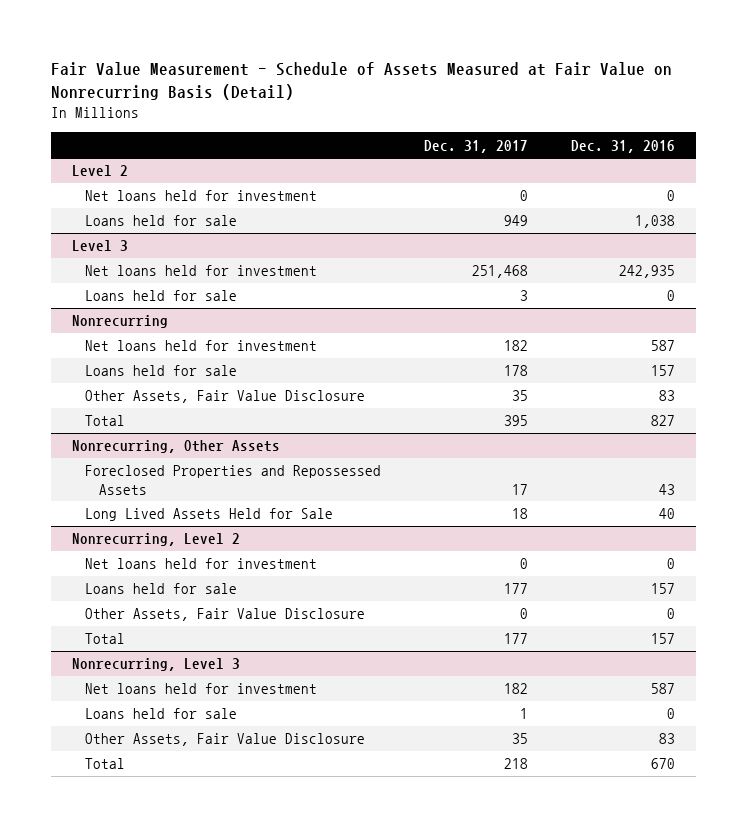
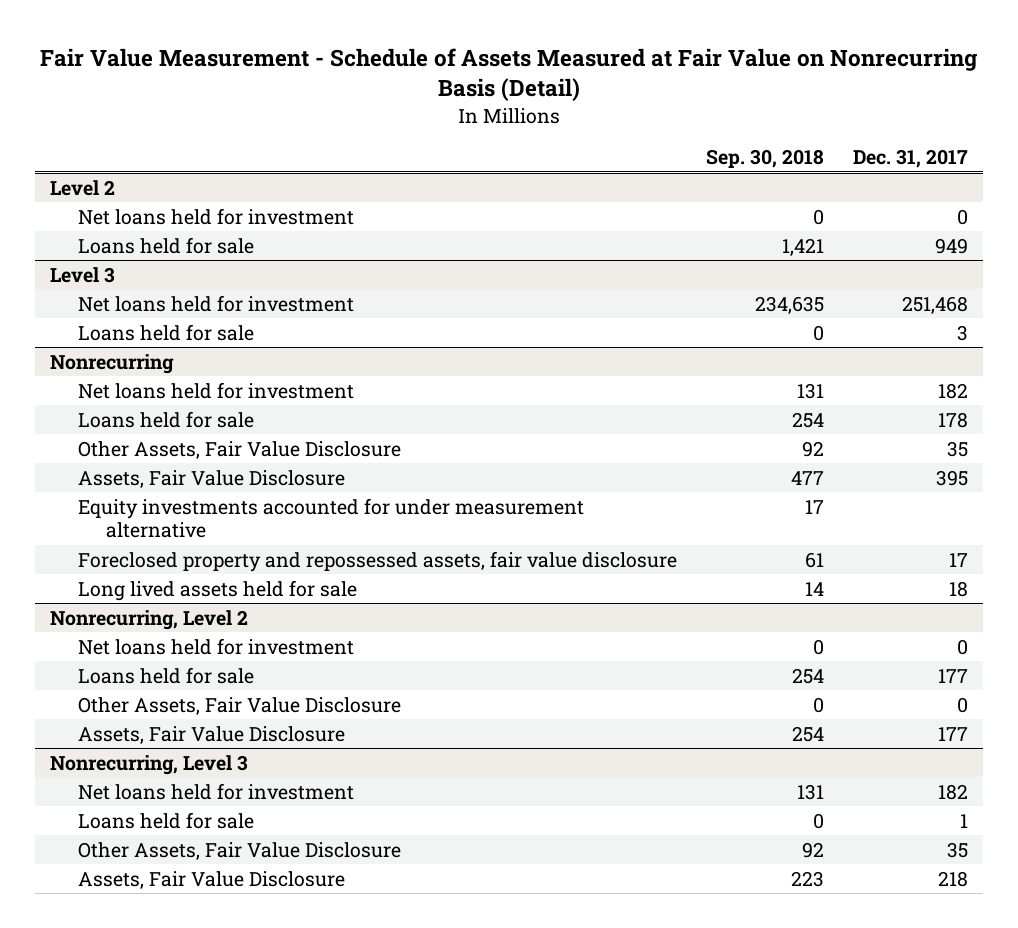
- | Dec. 31, 2017 | Dec. 31, 2016
+ | Sep. 30, 2018 | Dec. 31, 2017
@ Nonrecurring
- Total | 395 | 827
- Nonrecurring, Other Assets
- Foreclosed Properties and Repossessed Assets | 17 | 43
- Long Lived Assets Held for Sale | 18 | 40
@ Nonrecurring
+ Assets, Fair Value Disclosure | 477 | 395
+ Equity investments accounted for under measurement alternative | 17 |
+ Foreclosed property and repossessed assets, fair value disclosure | 61 | 17
+ Long lived assets held for sale | 14 | 18
@ Nonrecurring, Level 2
- Total | 177 | 157
+ Assets, Fair Value Disclosure | 254 | 177
@ Nonrecurring, Level 3
- Total | 218 | 670
+ Assets, Fair Value Disclosure | 223 | 218

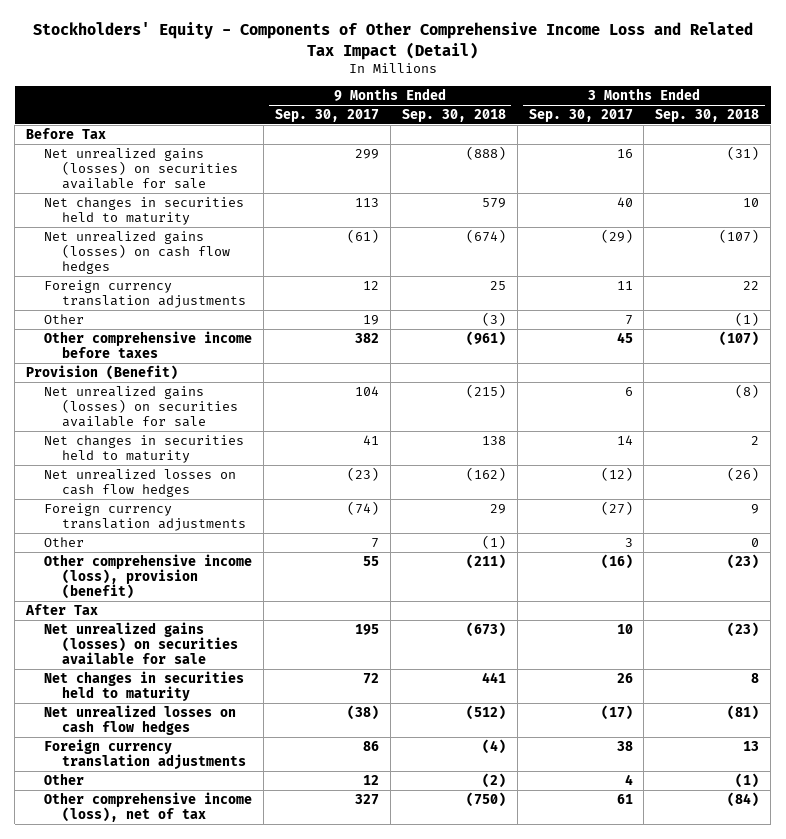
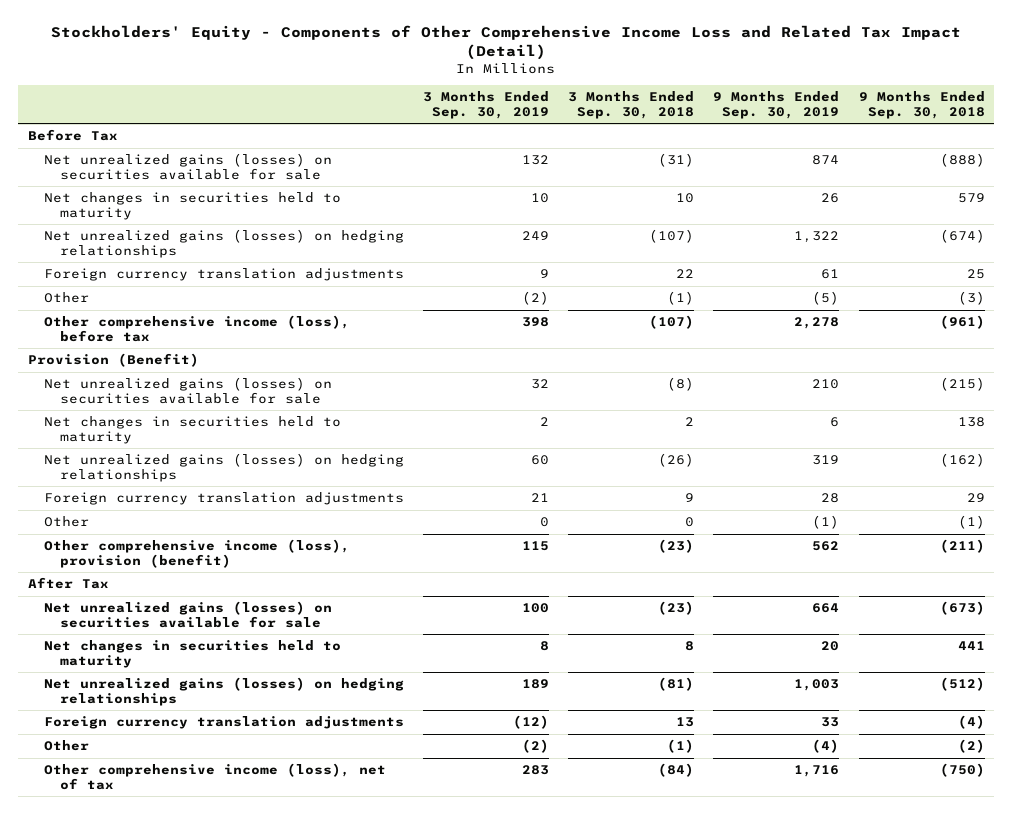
- | 9 Months Ended Sep. 30, 2017 | 9 Months Ended Sep. 30, 2018 | 3 Months Ended Sep. 30, 2017 | 3 Months Ended Sep. 30, 2018
+ | 3 Months Ended Sep. 30, 2019 | 3 Months Ended Sep. 30, 2018 | 9 Months Ended Sep. 30, 2019 | 9 Months Ended Sep. 30, 2018
- Net unrealized gains (losses) on cash flow hedges | (61) | (674) | (29) | (107)
+ Net unrealized gains (losses) on hedging relationships | 249 | (107) | 1,322 | (674)
- Other comprehensive income before taxes | 382 | (961) | 45 | (107)
+ Other comprehensive income (loss), before tax | 398 | (107) | 2,278 | (961)
- Net unrealized losses on cash flow hedges | (23) | (162) | (12) | (26)
+ Net unrealized gains (losses) on hedging relationships | 60 | (26) | 319 | (162)
- Net unrealized losses on cash flow hedges | (38) | (512) | (17) | (81)
+ Net unrealized gains (losses) on hedging relationships | 189 | (81) | 1,003 | (512)

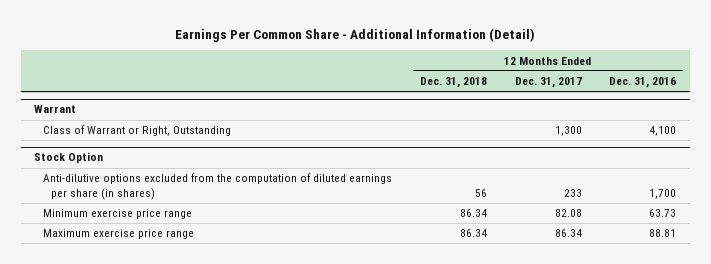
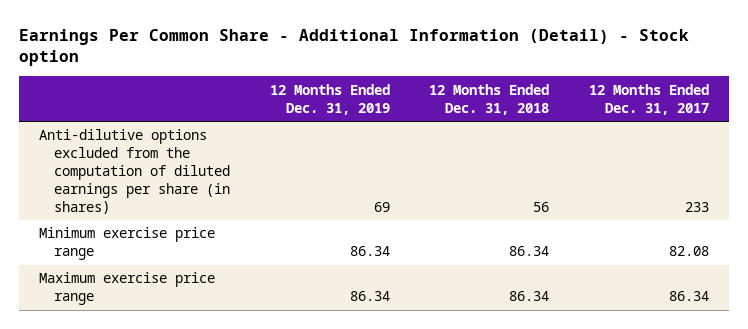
- Earnings Per Common Share - Additional Information (Detail)
+ Earnings Per Common Share - Additional Information (Detail) - Stock option
- | 12 Months Ended Dec. 31, 2018 | 12 Months Ended Dec. 31, 2017 | 12 Months Ended Dec. 31, 2016
+ | 12 Months Ended Dec. 31, 2019 | 12 Months Ended Dec. 31, 2018 | 12 Months Ended Dec. 31, 2017
- Warrant
- Class of Warrant or Right, Outstanding | | 1,300 | 4,100
- Stock Option

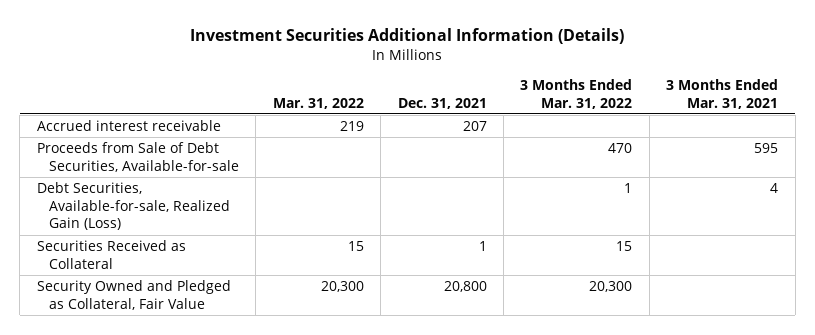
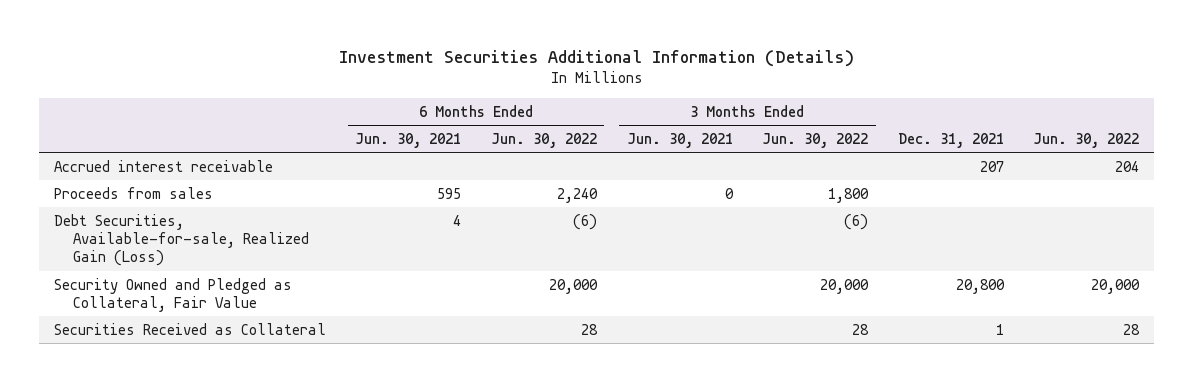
- | Mar. 31, 2022 | Dec. 31, 2021 | 3 Months Ended Mar. 31, 2022 | 3 Months Ended Mar. 31, 2021
+ | 6 Months Ended Jun. 30, 2021 | 6 Months Ended Jun. 30, 2022 | 3 Months Ended Jun. 30, 2021 | 3 Months Ended Jun. 30, 2022 | Dec. 31, 2021 | Jun. 30, 2022
- Proceeds from Sale of Debt Securities, Available-for-sale | | | 470 | 595
+ Proceeds from sales | 595 | 2,240 | 0 | 1,800 | |
moved down: Securities Received as Collateral | | 28 | | 28 | 1 | 28

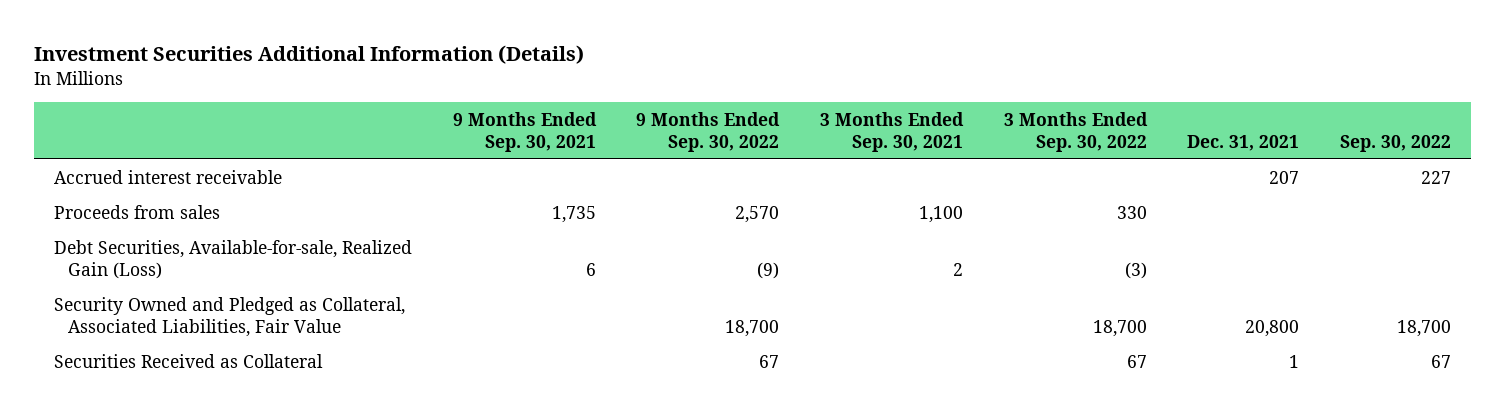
- | 6 Months Ended Jun. 30, 2021 | 6 Months Ended Jun. 30, 2022 | 3 Months Ended Jun. 30, 2021 | 3 Months Ended Jun. 30, 2022 | Dec. 31, 2021 | Jun. 30, 2022
+ | 9 Months Ended Sep. 30, 2021 | 9 Months Ended Sep. 30, 2022 | 3 Months Ended Sep. 30, 2021 | 3 Months Ended Sep. 30, 2022 | Dec. 31, 2021 | Sep. 30, 2022
- Security Owned and Pledged as Collateral, Fair Value | | 20,000 | | 20,000 | 20,800 | 20,000
+ Security Owned and Pledged as Collateral, Associated Liabilities, Fair Value | | 18,700 | | 18,700 | 20,800 | 18,700

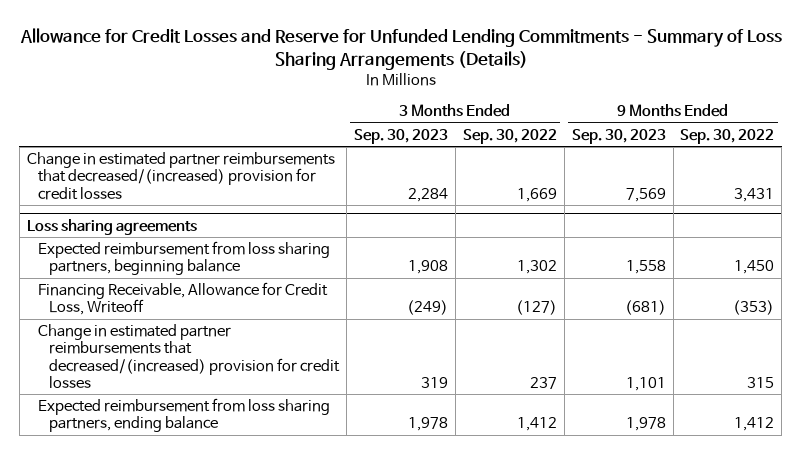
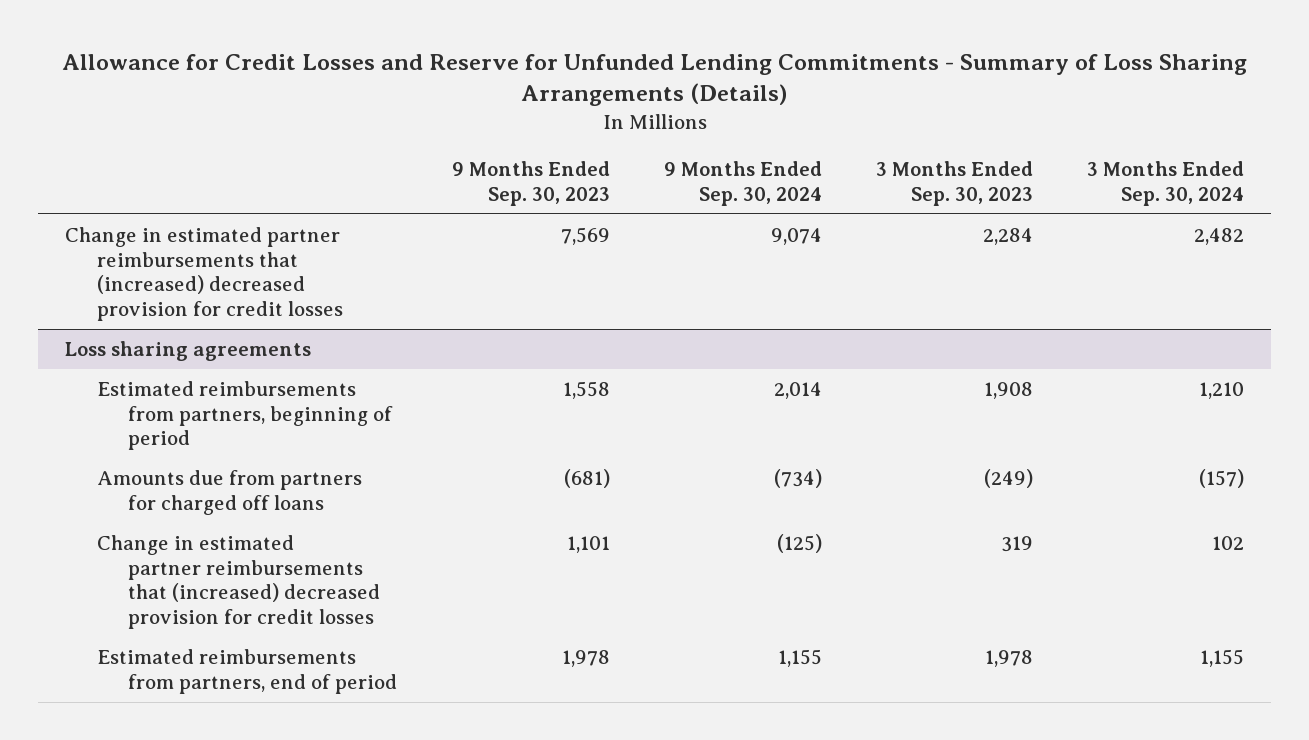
- | 3 Months Ended Sep. 30, 2023 | 3 Months Ended Sep. 30, 2022 | 9 Months Ended Sep. 30, 2023 | 9 Months Ended Sep. 30, 2022
+ | 9 Months Ended Sep. 30, 2023 | 9 Months Ended Sep. 30, 2024 | 3 Months Ended Sep. 30, 2023 | 3 Months Ended Sep. 30, 2024
- Change in estimated partner reimbursements that decreased/(increased) provision for credit losses | 2,284 | 1,669 | 7,569 | 3,431
+ Change in estimated partner reimbursements that (increased) decreased provision for credit losses | 7,569 | 9,074 | 2,284 | 2,482
@ Loss sharing agreements
- Expected reimbursement from loss sharing partners, beginning balance | 1,908 | 1,302 | 1,558 | 1,450
- Financing Receivable, Allowance for Credit Loss, Writeoff | (249) | (127) | (681) | (353)
- Change in estimated partner reimbursements that decreased/(increased) provision for credit losses | 319 | 237 | 1,101 | 315
- Expected reimbursement from loss sharing partners, ending balance | 1,978 | 1,412 | 1,978 | 1,412
+ Estimated reimbursements from partners, beginning of period | 1,558 | 2,014 | 1,908 | 1,210
+ Amounts due from partners for charged off loans | (681) | (734) | (249) | (157)
+ Change in estimated partner reimbursements that (increased) decreased provision for credit losses | 1,101 | (125) | 319 | 102
+ Estimated reimbursements from partners, end of period | 1,978 | 1,155 | 1,978 | 1,155

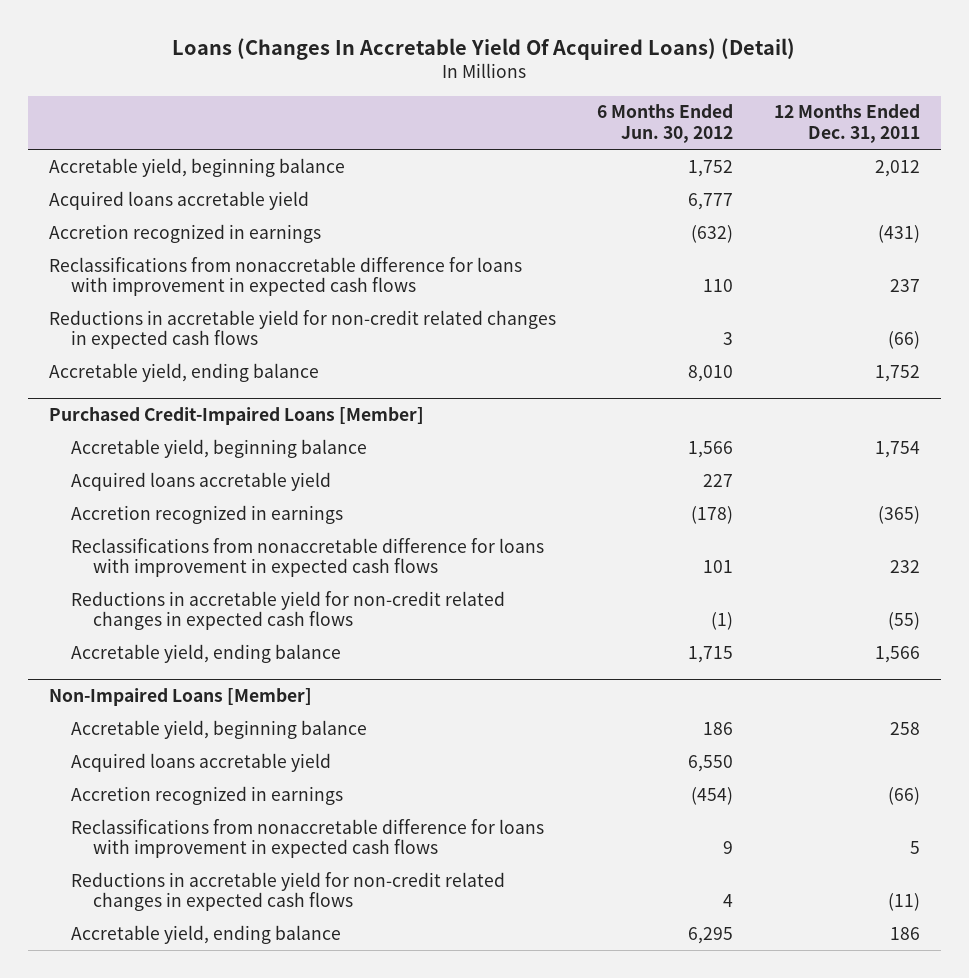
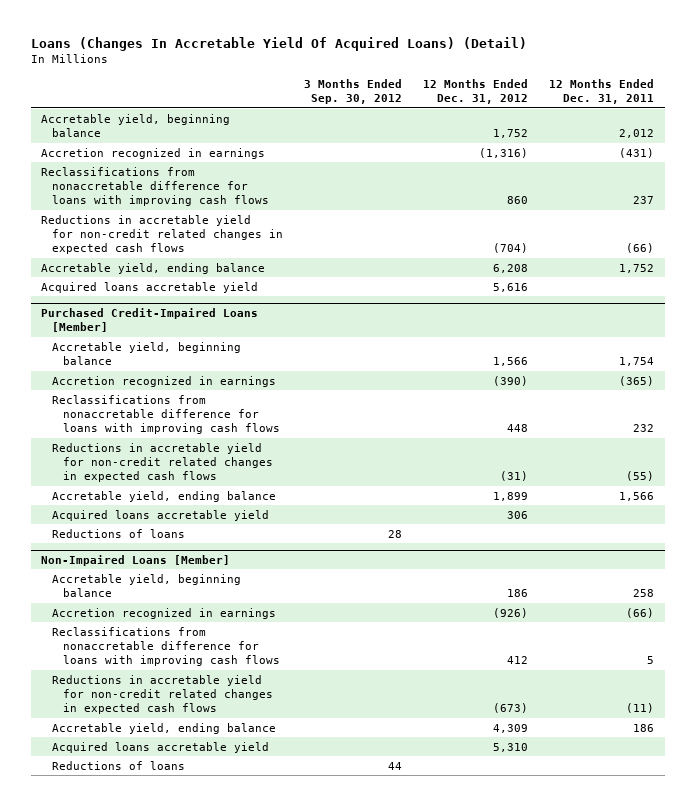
- | 6 Months Ended Jun. 30, 2012 | 12 Months Ended Dec. 31, 2011
+ | 3 Months Ended Sep. 30, 2012 | 12 Months Ended Dec. 31, 2012 | 12 Months Ended Dec. 31, 2011
- Reclassifications from nonaccretable difference for loans with improvement in expected cash flows | 110 | 237
+ Reclassifications from nonaccretable difference for loans with improving cash flows | | 860 | 237
moved down: Acquired loans accretable yield | | 5,616 |
@ Purchased Credit-Impaired Loans [Member]
- Reclassifications from nonaccretable difference for loans with improvement in expected cash flows | 101 | 232
+ Reclassifications from nonaccretable difference for loans with improving cash flows | | 448 | 232
moved down: Acquired loans accretable yield | | 306 |
+ Reductions of loans | 28 | |
@ Non-Impaired Loans [Member]
- Reclassifications from nonaccretable difference for loans with improvement in expected cash flows | 9 | 5
+ Reclassifications from nonaccretable difference for loans with improving cash flows | | 412 | 5
moved down: Acquired loans accretable yield | | 5,310 |
+ Reductions of loans | 44 | |

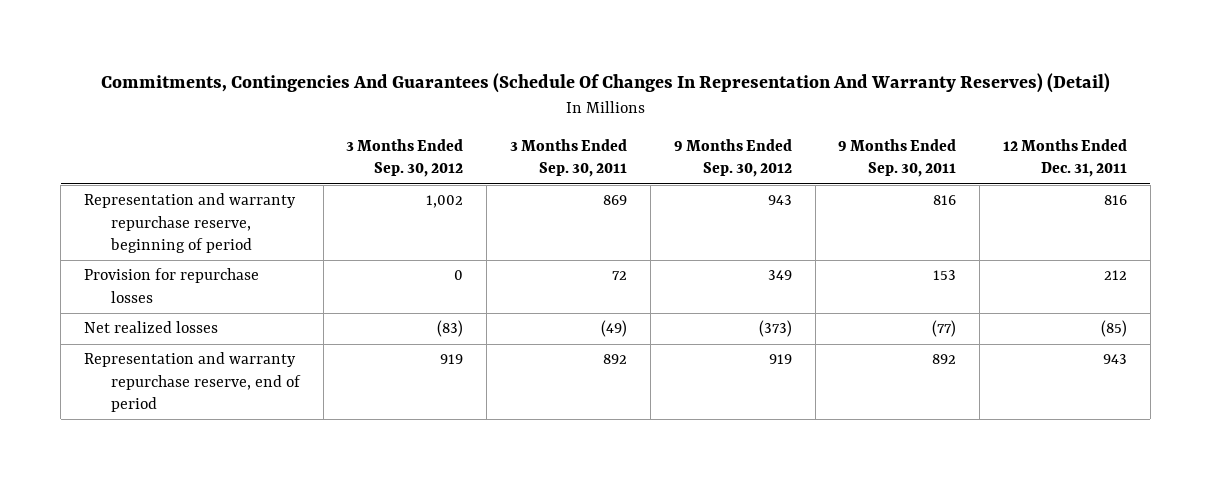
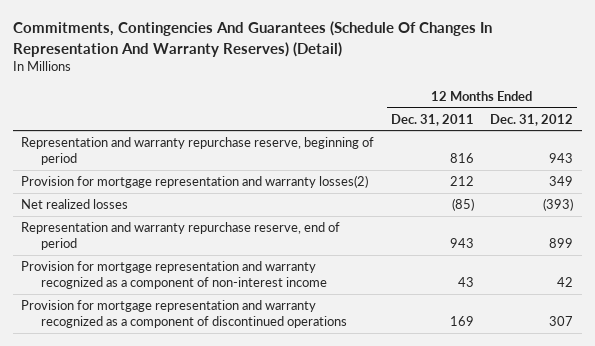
- | 3 Months Ended Sep. 30, 2012 | 3 Months Ended Sep. 30, 2011 | 9 Months Ended Sep. 30, 2012 | 9 Months Ended Sep. 30, 2011 | 12 Months Ended Dec. 31, 2011
+ | 12 Months Ended Dec. 31, 2011 | 12 Months Ended Dec. 31, 2012
- Provision for repurchase losses | 0 | 72 | 349 | 153 | 212
+ Provision for mortgage representation and warranty losses(2) | 212 | 349
+ Provision for mortgage representation and warranty recognized as a component of non-interest income | 43 | 42
+ Provision for mortgage representation and warranty recognized as a component of discontinued operations | 169 | 307

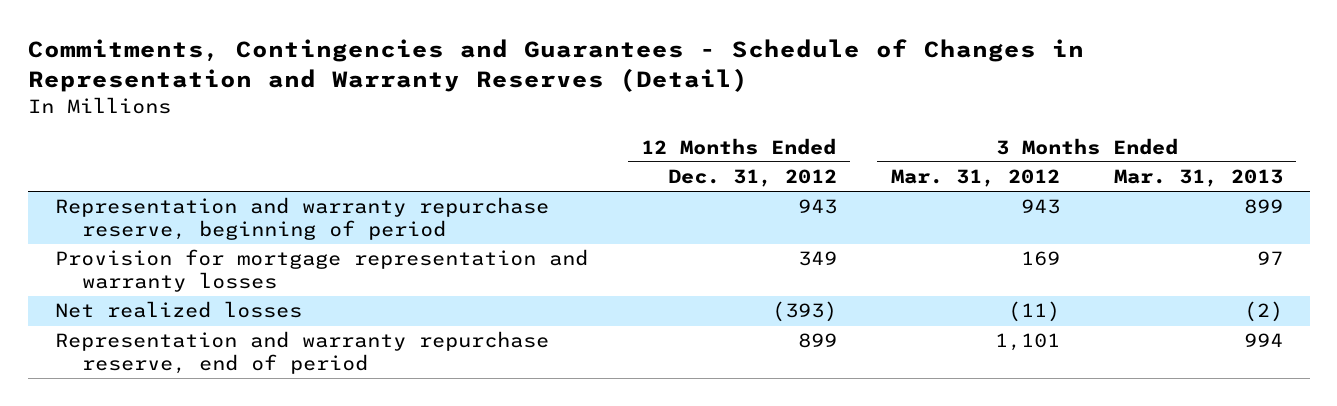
- Commitments, Contingencies And Guarantees (Schedule Of Changes In Representation And Warranty Reserves) (Detail)
+ Commitments, Contingencies and Guarantees - Schedule of Changes in Representation and Warranty Reserves (Detail)
- | 12 Months Ended Dec. 31, 2011 | 12 Months Ended Dec. 31, 2012
+ | 12 Months Ended Dec. 31, 2012 | 3 Months Ended Mar. 31, 2012 | 3 Months Ended Mar. 31, 2013
- Provision for mortgage representation and warranty losses(2) | 212 | 349
+ Provision for mortgage representation and warranty losses | 349 | 169 | 97
- Provision for mortgage representation and warranty recognized as a component of non-interest income | 43 | 42
- Provision for mortgage representation and warranty recognized as a component of discontinued operations | 169 | 307

